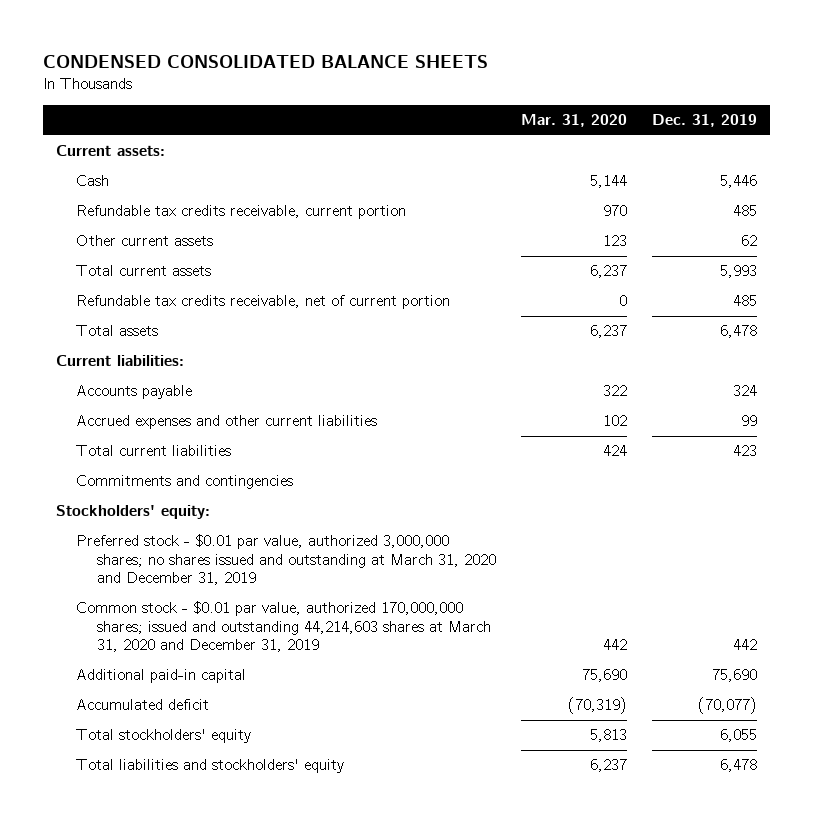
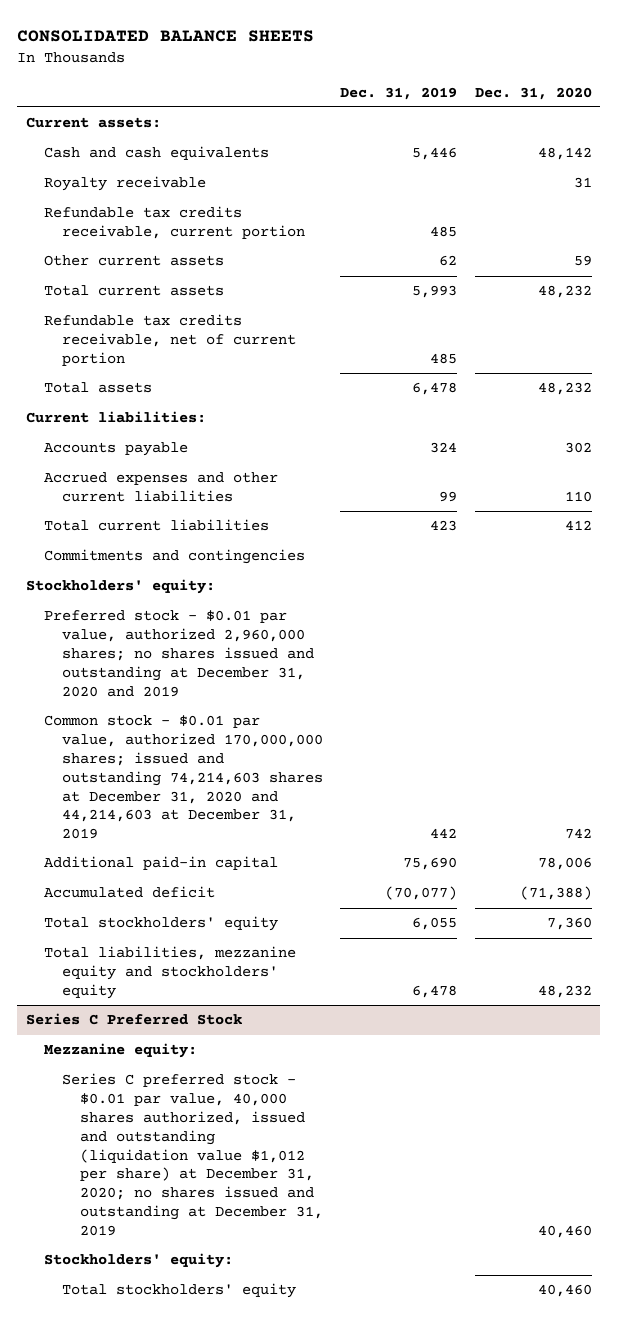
- CONDENSED CONSOLIDATED BALANCE SHEETS
+ CONSOLIDATED BALANCE SHEETS
- | Mar. 31, 2020 | Dec. 31, 2019
+ | Dec. 31, 2019 | Dec. 31, 2020
- Cash | 5,144 | 5,446
+ Cash and cash equivalents | 5,446 | 48,142
+ Royalty receivable | | 31
- Preferred stock - $0.01 par value, authorized 3,000,000 shares; no shares issued and outstanding at March 31, 2020 and December 31, 2019
- Common stock - $0.01 par value, authorized 170,000,000 shares; issued and outstanding 44,214,603 shares at March 31, 2020 and December 31, 2019 | 442 | 442
+ Preferred stock - $0.01 par value, authorized 2,960,000 shares; no shares issued and outstanding at December 31, 2020 and 2019
+ Common stock - $0.01 par value, authorized 170,000,000 shares; issued and outstanding 74,214,603 shares at December 31, 2020 and 44,214,603 at December 31, 2019 | 442 | 742
- Total liabilities and stockholders' equity | 6,237 | 6,478
+ Total liabilities, mezzanine equity and stockholders' equity | 6,478 | 48,232
+ Series C Preferred Stock
+ Mezzanine equity:
+ Series C preferred stock - $0.01 par value, 40,000 shares authorized, issued and outstanding (liquidation value $1,012 per share) at December 31, 2020; no shares issued and outstanding at December 31, 2019 | | 40,460
+ Stockholders' equity:
+ Total stockholders' equity | | 40,460

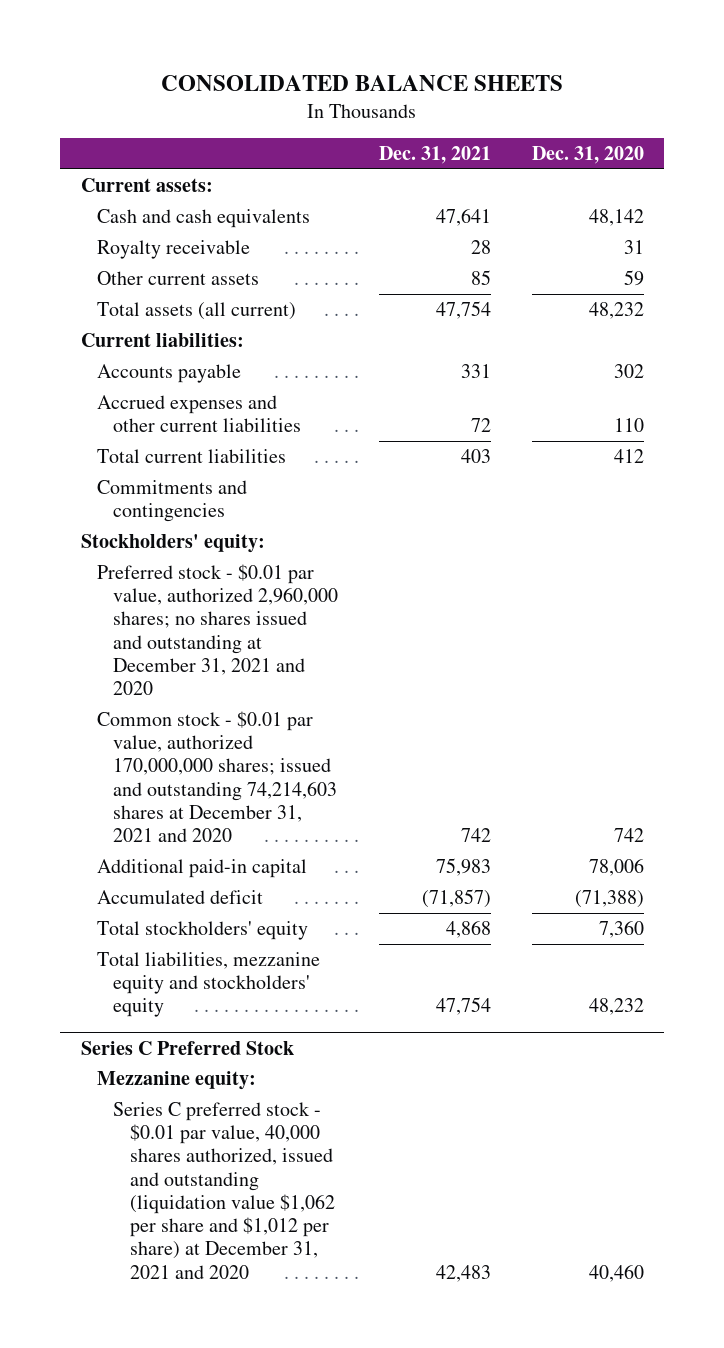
- | Dec. 31, 2019 | Dec. 31, 2020
+ | Dec. 31, 2021 | Dec. 31, 2020
- Refundable tax credits receivable, current portion | 485 |
- Total current assets | 5,993 | 48,232
- Refundable tax credits receivable, net of current portion | 485 |
- Total assets | 6,478 | 48,232
+ Total assets (all current) | 47,754 | 48,232
- Preferred stock - $0.01 par value, authorized 2,960,000 shares; no shares issued and outstanding at December 31, 2020 and 2019
- Common stock - $0.01 par value, authorized 170,000,000 shares; issued and outstanding 74,214,603 shares at December 31, 2020 and 44,214,603 at December 31, 2019 | 442 | 742
+ Preferred stock - $0.01 par value, authorized 2,960,000 shares; no shares issued and outstanding at December 31, 2021 and 2020
+ Common stock - $0.01 par value, authorized 170,000,000 shares; issued and outstanding 74,214,603 shares at December 31, 2021 and 2020 | 742 | 742
@ Series C Preferred Stock
- Series C preferred stock - $0.01 par value, 40,000 shares authorized, issued and outstanding (liquidation value $1,012 per share) at December 31, 2020; no shares issued and outstanding at December 31, 2019 | | 40,460
- Stockholders' equity:
- Total stockholders' equity | | 40,460
+ Series C preferred stock - $0.01 par value, 40,000 shares authorized, issued and outstanding (liquidation value $1,062 per share and $1,012 per share) at December 31, 2021 and 2020 | 42,483 | 40,460

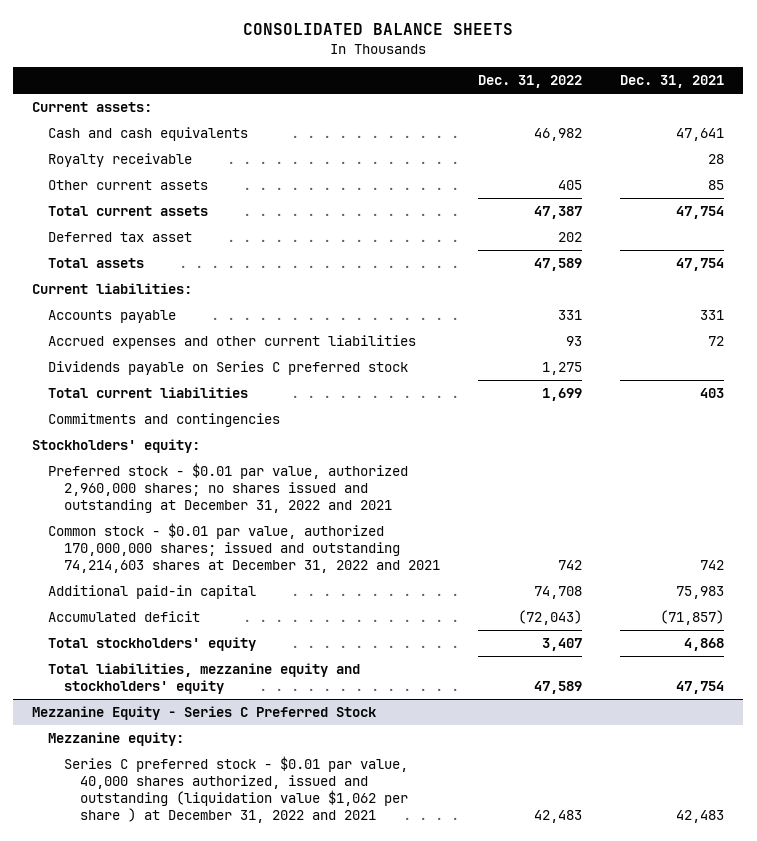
- | Dec. 31, 2021 | Dec. 31, 2020
+ | Dec. 31, 2022 | Dec. 31, 2021
- Total assets (all current) | 47,754 | 48,232
+ Total current assets | 47,387 | 47,754
+ Deferred tax asset | 202 |
+ Total assets | 47,589 | 47,754
+ Dividends payable on Series C preferred stock | 1,275 |
- Preferred stock - $0.01 par value, authorized 2,960,000 shares; no shares issued and outstanding at December 31, 2021 and 2020
- Common stock - $0.01 par value, authorized 170,000,000 shares; issued and outstanding 74,214,603 shares at December 31, 2021 and 2020 | 742 | 742
+ Preferred stock - $0.01 par value, authorized 2,960,000 shares; no shares issued and outstanding at December 31, 2022 and 2021
+ Common stock - $0.01 par value, authorized 170,000,000 shares; issued and outstanding 74,214,603 shares at December 31, 2022 and 2021 | 742 | 742
- Series C Preferred Stock
+ Mezzanine Equity - Series C Preferred Stock
- Series C preferred stock - $0.01 par value, 40,000 shares authorized, issued and outstanding (liquidation value $1,062 per share and $1,012 per share) at December 31, 2021 and 2020 | 42,483 | 40,460
+ Series C preferred stock - $0.01 par value, 40,000 shares authorized, issued and outstanding (liquidation value $1,062 per share ) at December 31, 2022 and 2021 | 42,483 | 42,483

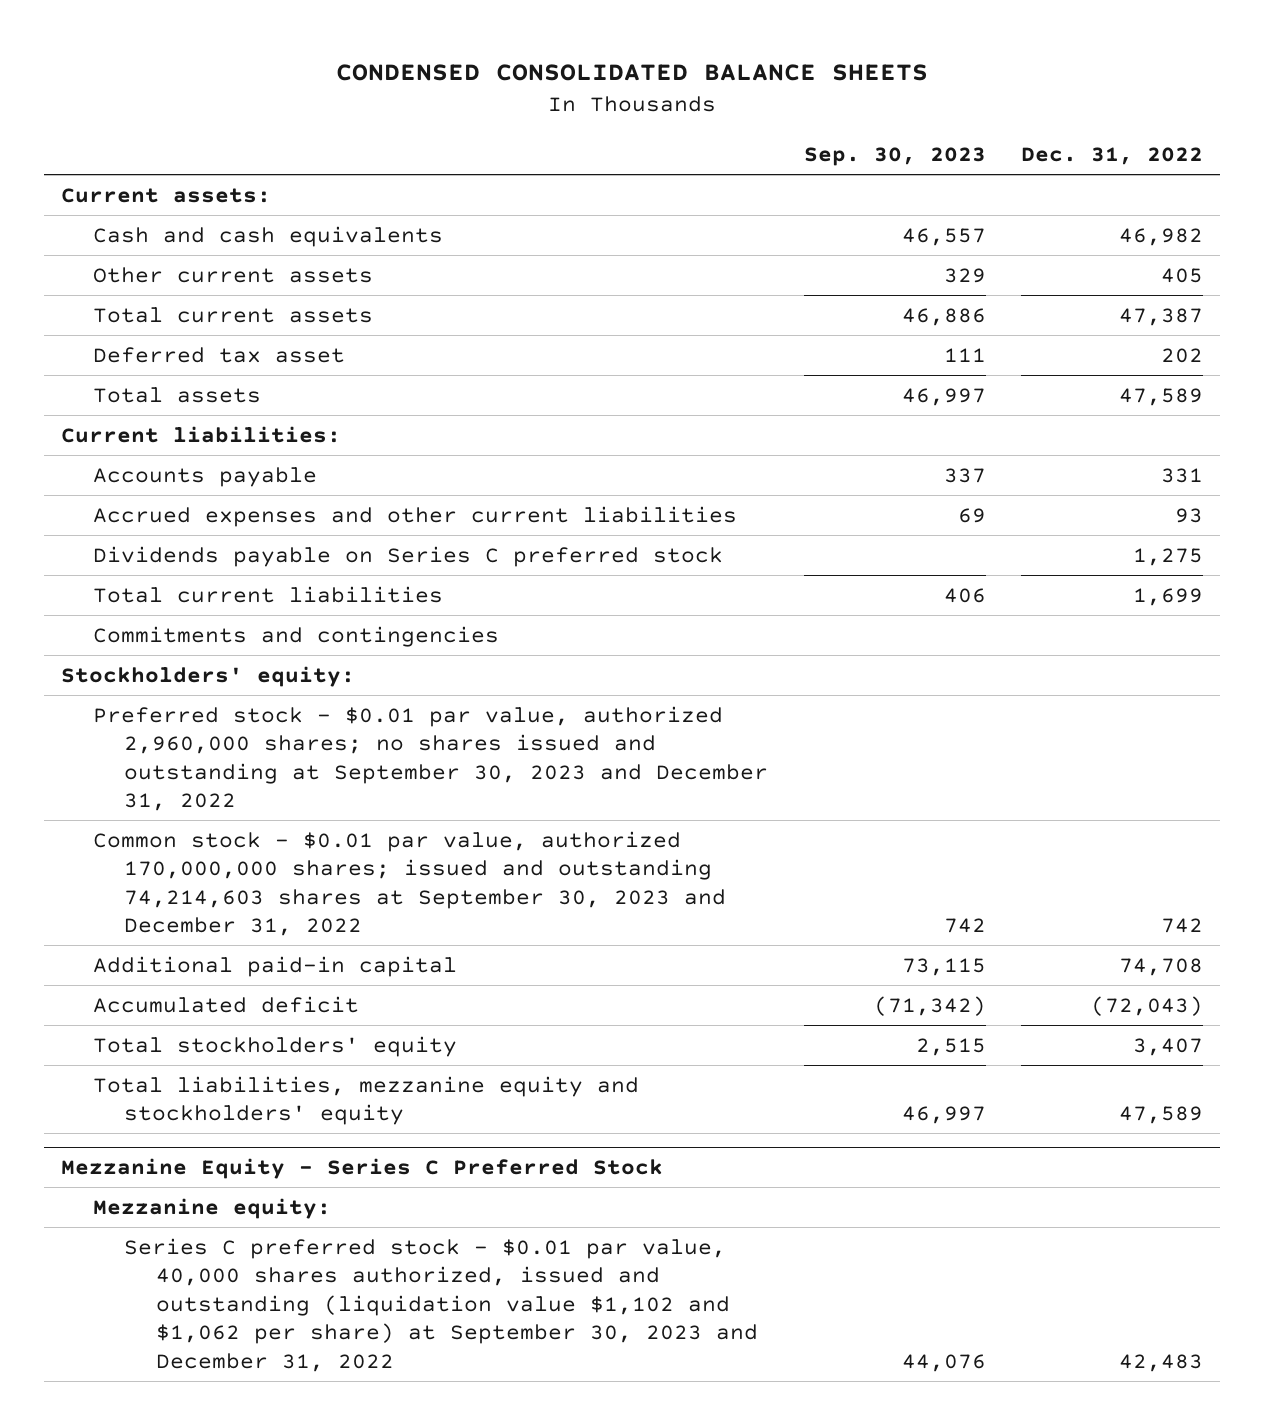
- CONSOLIDATED BALANCE SHEETS
+ CONDENSED CONSOLIDATED BALANCE SHEETS
- | Dec. 31, 2022 | Dec. 31, 2021
+ | Sep. 30, 2023 | Dec. 31, 2022
- Royalty receivable | | 28
- Preferred stock - $0.01 par value, authorized 2,960,000 shares; no shares issued and outstanding at December 31, 2022 and 2021
- Common stock - $0.01 par value, authorized 170,000,000 shares; issued and outstanding 74,214,603 shares at December 31, 2022 and 2021 | 742 | 742
+ Preferred stock - $0.01 par value, authorized 2,960,000 shares; no shares issued and outstanding at September 30, 2023 and December 31, 2022
+ Common stock - $0.01 par value, authorized 170,000,000 shares; issued and outstanding 74,214,603 shares at September 30, 2023 and December 31, 2022 | 742 | 742
@ Mezzanine Equity - Series C Preferred Stock
- Series C preferred stock - $0.01 par value, 40,000 shares authorized, issued and outstanding (liquidation value $1,062 per share ) at December 31, 2022 and 2021 | 42,483 | 42,483
+ Series C preferred stock - $0.01 par value, 40,000 shares authorized, issued and outstanding (liquidation value $1,102 and $1,062 per share) at September 30, 2023 and December 31, 2022 | 44,076 | 42,483

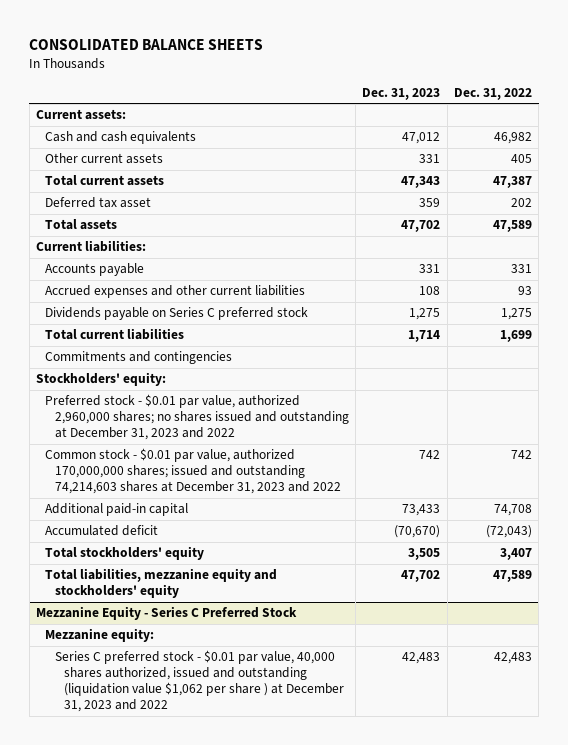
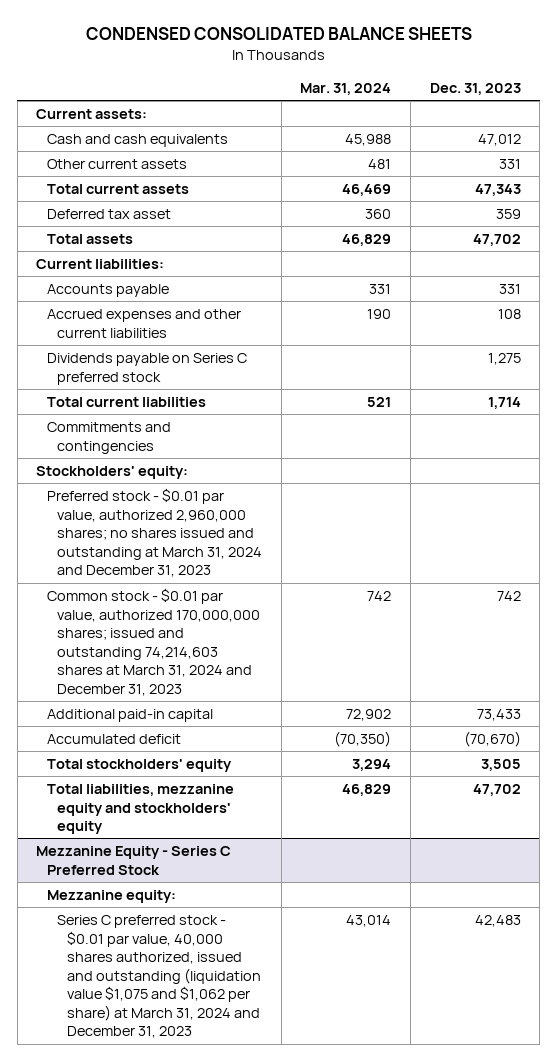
- CONSOLIDATED BALANCE SHEETS
+ CONDENSED CONSOLIDATED BALANCE SHEETS
- | Dec. 31, 2023 | Dec. 31, 2022
+ | Mar. 31, 2024 | Dec. 31, 2023
- Preferred stock - $0.01 par value, authorized 2,960,000 shares; no shares issued and outstanding at December 31, 2023 and 2022
- Common stock - $0.01 par value, authorized 170,000,000 shares; issued and outstanding 74,214,603 shares at December 31, 2023 and 2022 | 742 | 742
+ Preferred stock - $0.01 par value, authorized 2,960,000 shares; no shares issued and outstanding at March 31, 2024 and December 31, 2023
+ Common stock - $0.01 par value, authorized 170,000,000 shares; issued and outstanding 74,214,603 shares at March 31, 2024 and December 31, 2023 | 742 | 742
@ Mezzanine Equity - Series C Preferred Stock
- Series C preferred stock - $0.01 par value, 40,000 shares authorized, issued and outstanding (liquidation value $1,062 per share ) at December 31, 2023 and 2022 | 42,483 | 42,483
+ Series C preferred stock - $0.01 par value, 40,000 shares authorized, issued and outstanding (liquidation value $1,075 and $1,062 per share) at March 31, 2024 and December 31, 2023 | 43,014 | 42,483

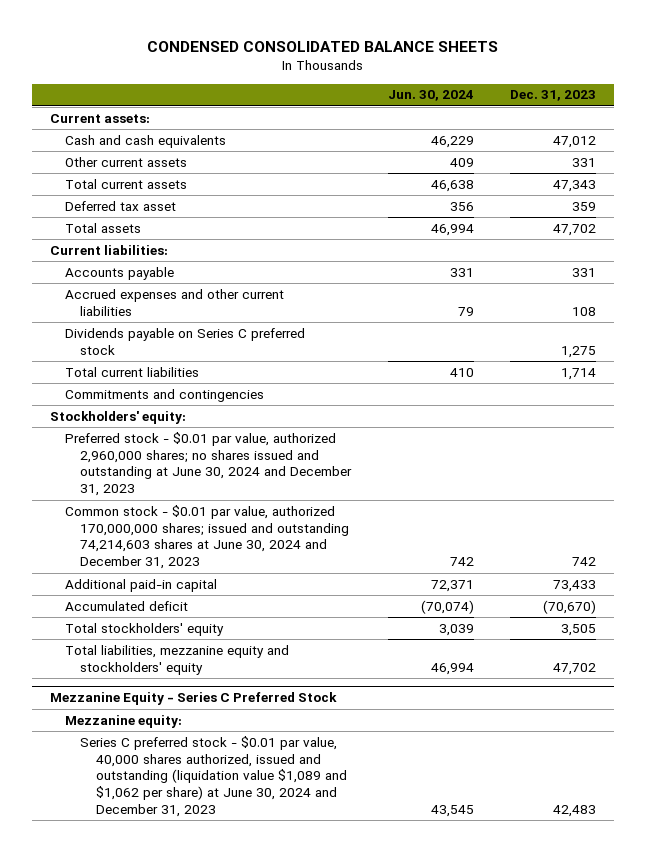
- | Mar. 31, 2024 | Dec. 31, 2023
+ | Jun. 30, 2024 | Dec. 31, 2023
- Preferred stock - $0.01 par value, authorized 2,960,000 shares; no shares issued and outstanding at March 31, 2024 and December 31, 2023
- Common stock - $0.01 par value, authorized 170,000,000 shares; issued and outstanding 74,214,603 shares at March 31, 2024 and December 31, 2023 | 742 | 742
+ Preferred stock - $0.01 par value, authorized 2,960,000 shares; no shares issued and outstanding at June 30, 2024 and December 31, 2023
+ Common stock - $0.01 par value, authorized 170,000,000 shares; issued and outstanding 74,214,603 shares at June 30, 2024 and December 31, 2023 | 742 | 742
@ Mezzanine Equity - Series C Preferred Stock
- Series C preferred stock - $0.01 par value, 40,000 shares authorized, issued and outstanding (liquidation value $1,075 and $1,062 per share) at March 31, 2024 and December 31, 2023 | 43,014 | 42,483
+ Series C preferred stock - $0.01 par value, 40,000 shares authorized, issued and outstanding (liquidation value $1,089 and $1,062 per share) at June 30, 2024 and December 31, 2023 | 43,545 | 42,483

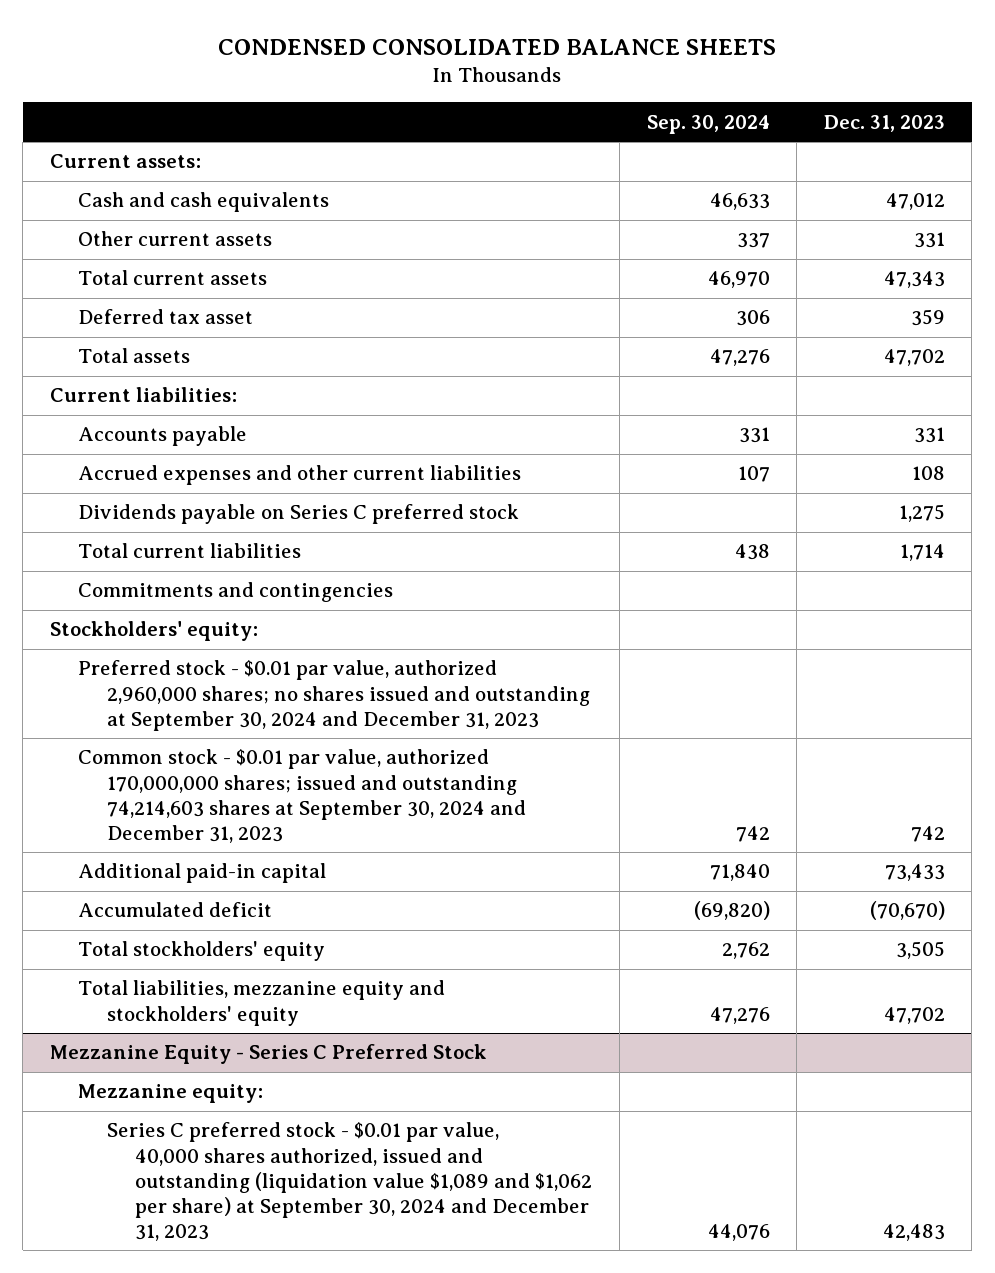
- | Jun. 30, 2024 | Dec. 31, 2023
+ | Sep. 30, 2024 | Dec. 31, 2023
- Preferred stock - $0.01 par value, authorized 2,960,000 shares; no shares issued and outstanding at June 30, 2024 and December 31, 2023
- Common stock - $0.01 par value, authorized 170,000,000 shares; issued and outstanding 74,214,603 shares at June 30, 2024 and December 31, 2023 | 742 | 742
+ Preferred stock - $0.01 par value, authorized 2,960,000 shares; no shares issued and outstanding at September 30, 2024 and December 31, 2023
+ Common stock - $0.01 par value, authorized 170,000,000 shares; issued and outstanding 74,214,603 shares at September 30, 2024 and December 31, 2023 | 742 | 742
@ Mezzanine Equity - Series C Preferred Stock
- Series C preferred stock - $0.01 par value, 40,000 shares authorized, issued and outstanding (liquidation value $1,089 and $1,062 per share) at June 30, 2024 and December 31, 2023 | 43,545 | 42,483
+ Series C preferred stock - $0.01 par value, 40,000 shares authorized, issued and outstanding (liquidation value $1,089 and $1,062 per share) at September 30, 2024 and December 31, 2023 | 44,076 | 42,483

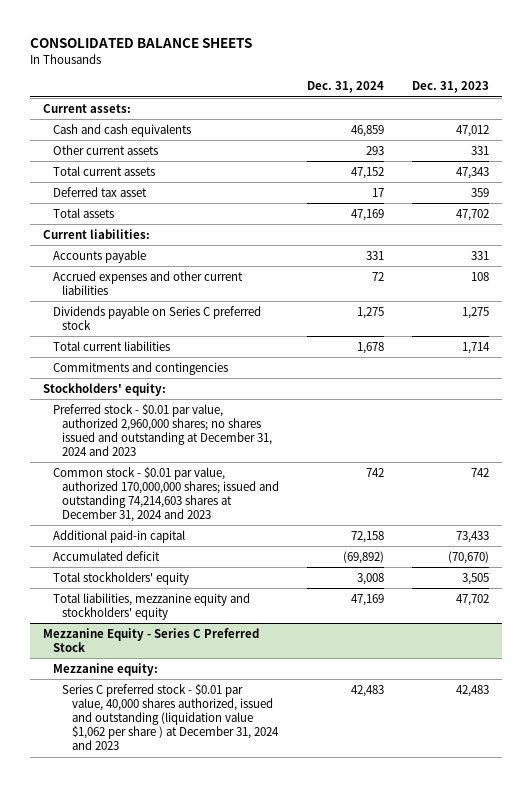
- CONDENSED CONSOLIDATED BALANCE SHEETS
+ CONSOLIDATED BALANCE SHEETS
- | Sep. 30, 2024 | Dec. 31, 2023
+ | Dec. 31, 2024 | Dec. 31, 2023
- Preferred stock - $0.01 par value, authorized 2,960,000 shares; no shares issued and outstanding at September 30, 2024 and December 31, 2023
- Common stock - $0.01 par value, authorized 170,000,000 shares; issued and outstanding 74,214,603 shares at September 30, 2024 and December 31, 2023 | 742 | 742
+ Preferred stock - $0.01 par value, authorized 2,960,000 shares; no shares issued and outstanding at December 31, 2024 and 2023
+ Common stock - $0.01 par value, authorized 170,000,000 shares; issued and outstanding 74,214,603 shares at December 31, 2024 and 2023 | 742 | 742
@ Mezzanine Equity - Series C Preferred Stock
- Series C preferred stock - $0.01 par value, 40,000 shares authorized, issued and outstanding (liquidation value $1,089 and $1,062 per share) at September 30, 2024 and December 31, 2023 | 44,076 | 42,483
+ Series C preferred stock - $0.01 par value, 40,000 shares authorized, issued and outstanding (liquidation value $1,062 per share ) at December 31, 2024 and 2023 | 42,483 | 42,483

